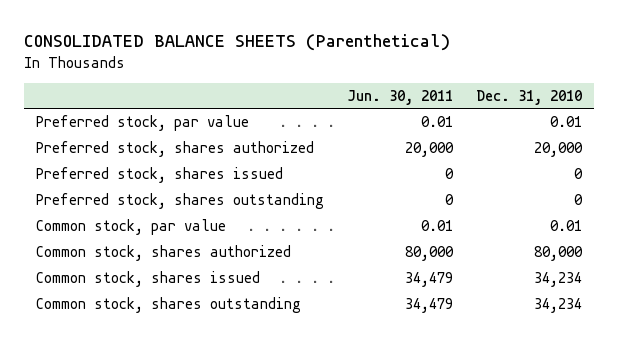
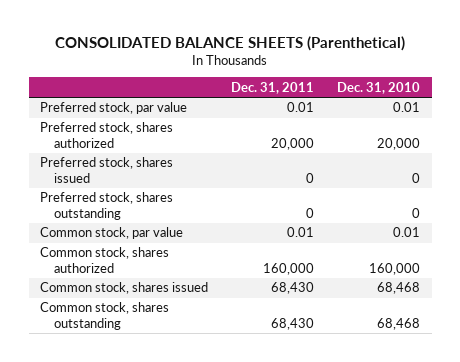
- | Jun. 30, 2011 | Dec. 31, 2010
+ | Dec. 31, 2011 | Dec. 31, 2010
- Common stock, shares authorized | 80,000 | 80,000
- Common stock, shares issued | 34,479 | 34,234
- Common stock, shares outstanding | 34,479 | 34,234
+ Common stock, shares authorized | 160,000 | 160,000
+ Common stock, shares issued | 68,430 | 68,468
+ Common stock, shares outstanding | 68,430 | 68,468

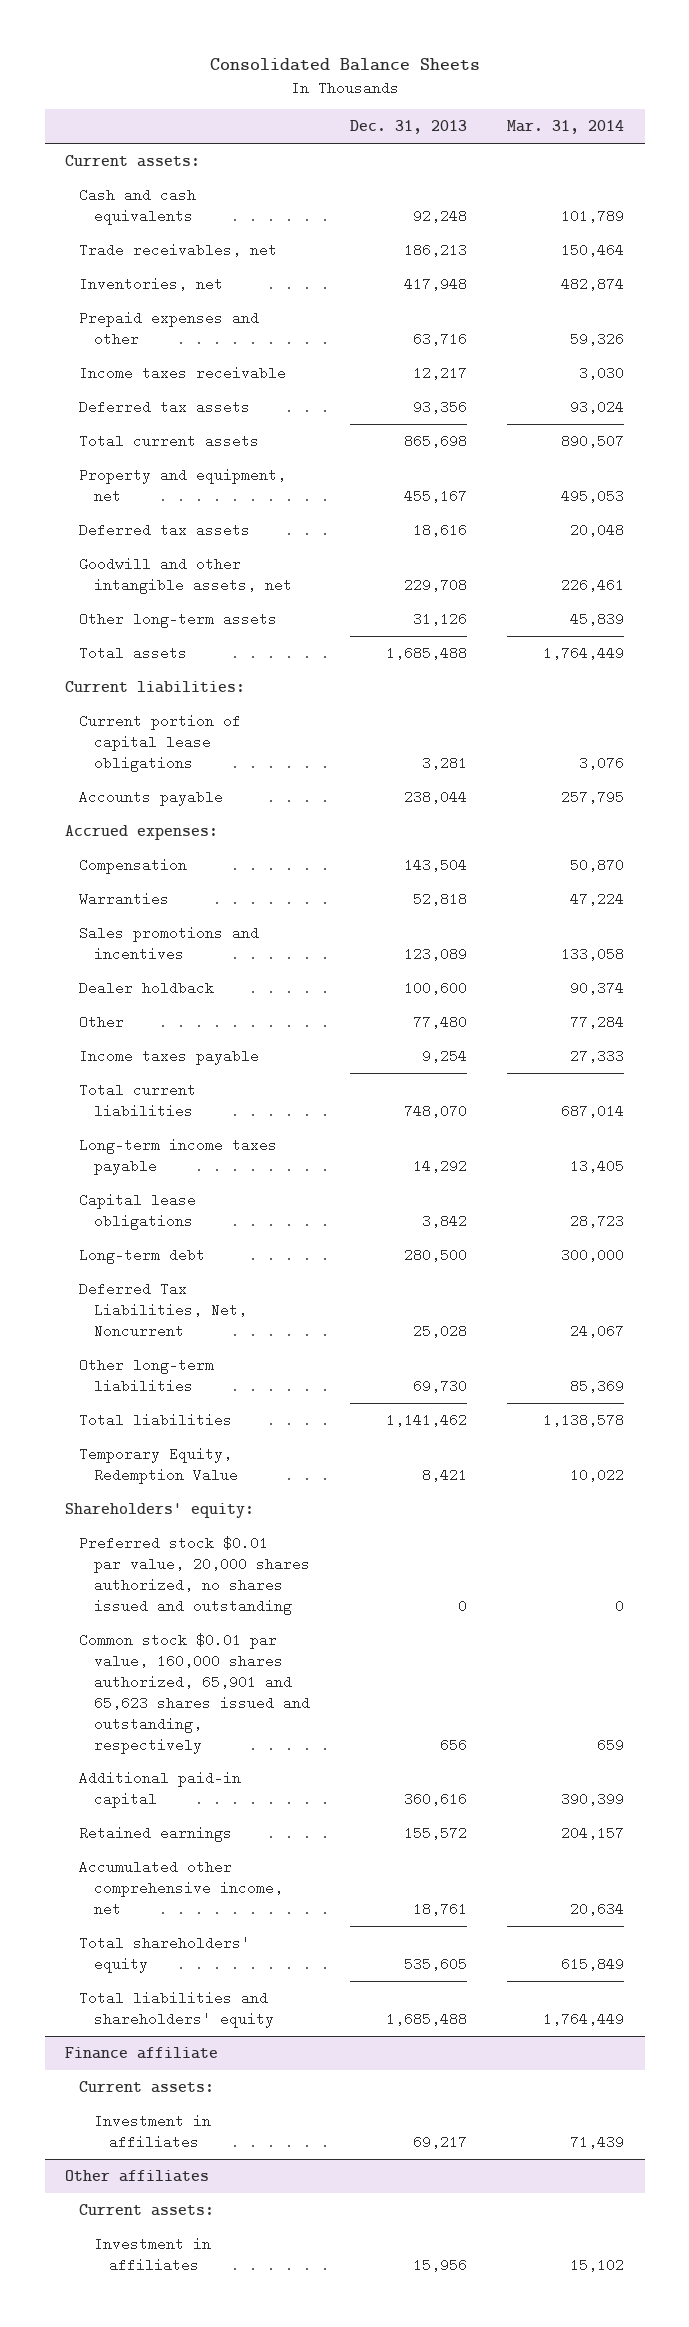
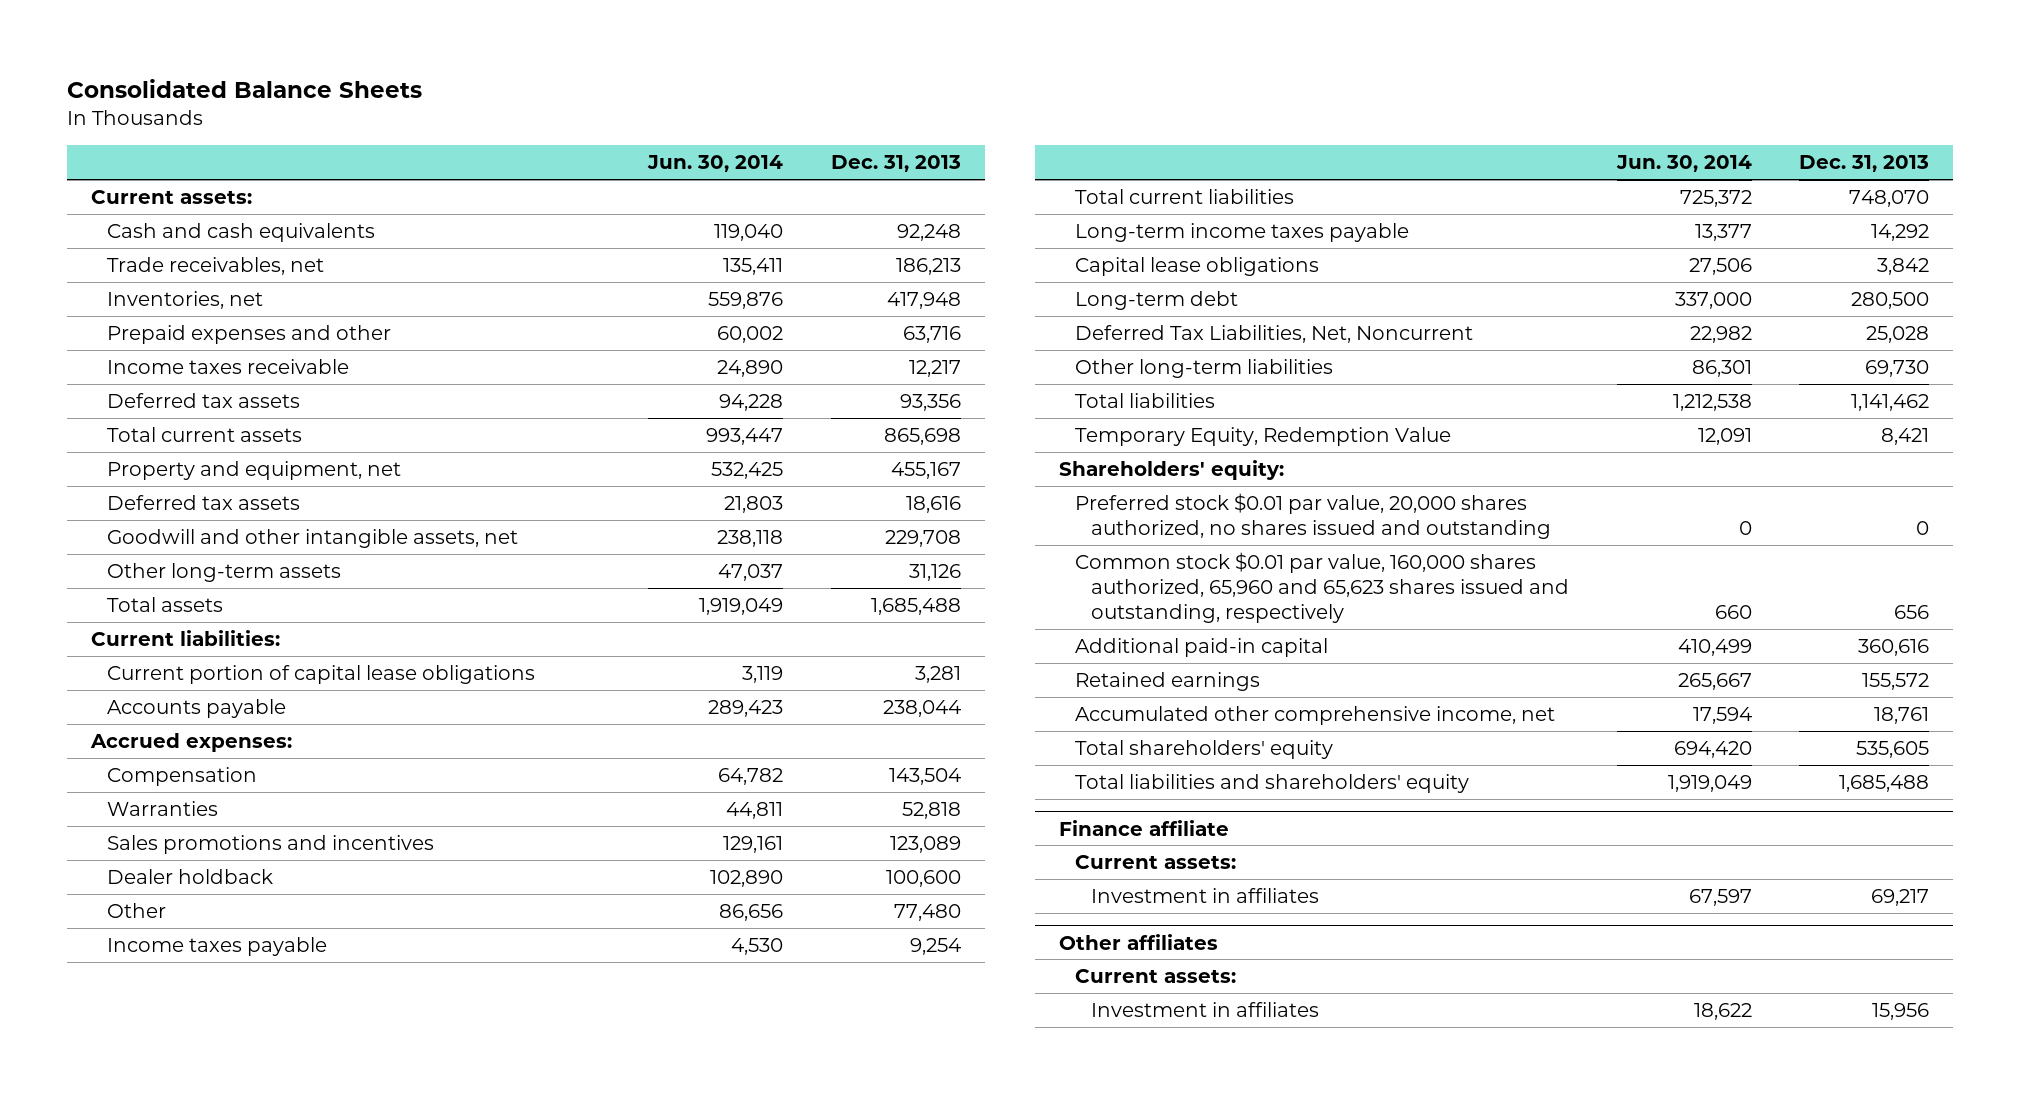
- | Dec. 31, 2013 | Mar. 31, 2014
+ | Jun. 30, 2014 | Dec. 31, 2013
- Common stock $0.01 par value, 160,000 shares authorized, 65,901 and 65,623 shares issued and outstanding, respectively | 656 | 659
+ Common stock $0.01 par value, 160,000 shares authorized, 65,960 and 65,623 shares issued and outstanding, respectively | 660 | 656

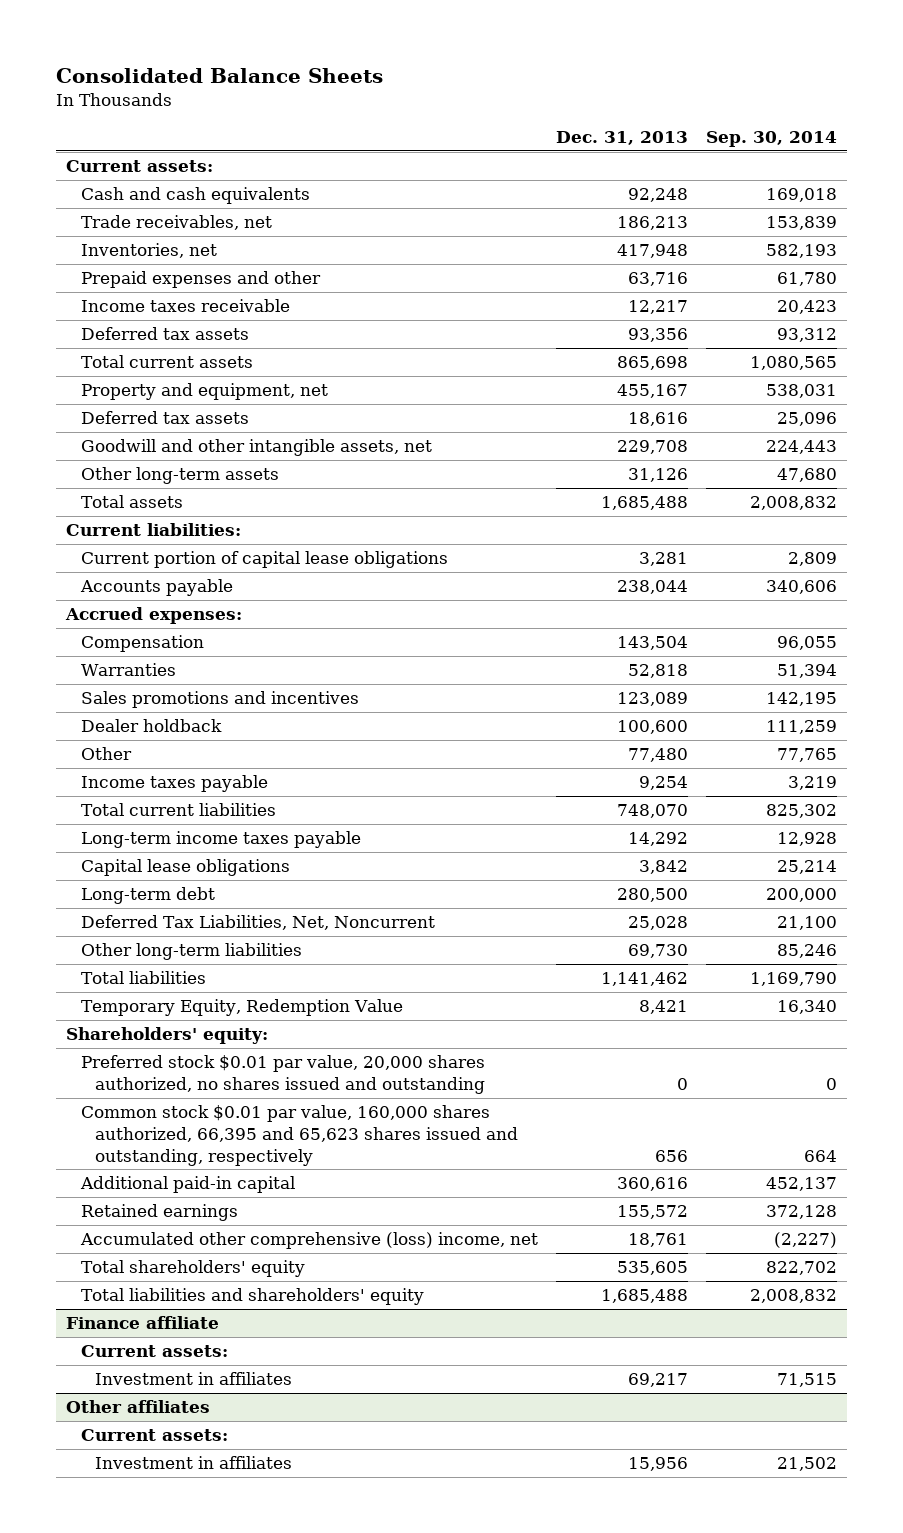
- | Jun. 30, 2014 | Dec. 31, 2013
+ | Dec. 31, 2013 | Sep. 30, 2014
- Common stock $0.01 par value, 160,000 shares authorized, 65,960 and 65,623 shares issued and outstanding, respectively | 660 | 656
+ Common stock $0.01 par value, 160,000 shares authorized, 66,395 and 65,623 shares issued and outstanding, respectively | 656 | 664
- Accumulated other comprehensive income, net | 17,594 | 18,761
+ Accumulated other comprehensive (loss) income, net | 18,761 | (2,227)

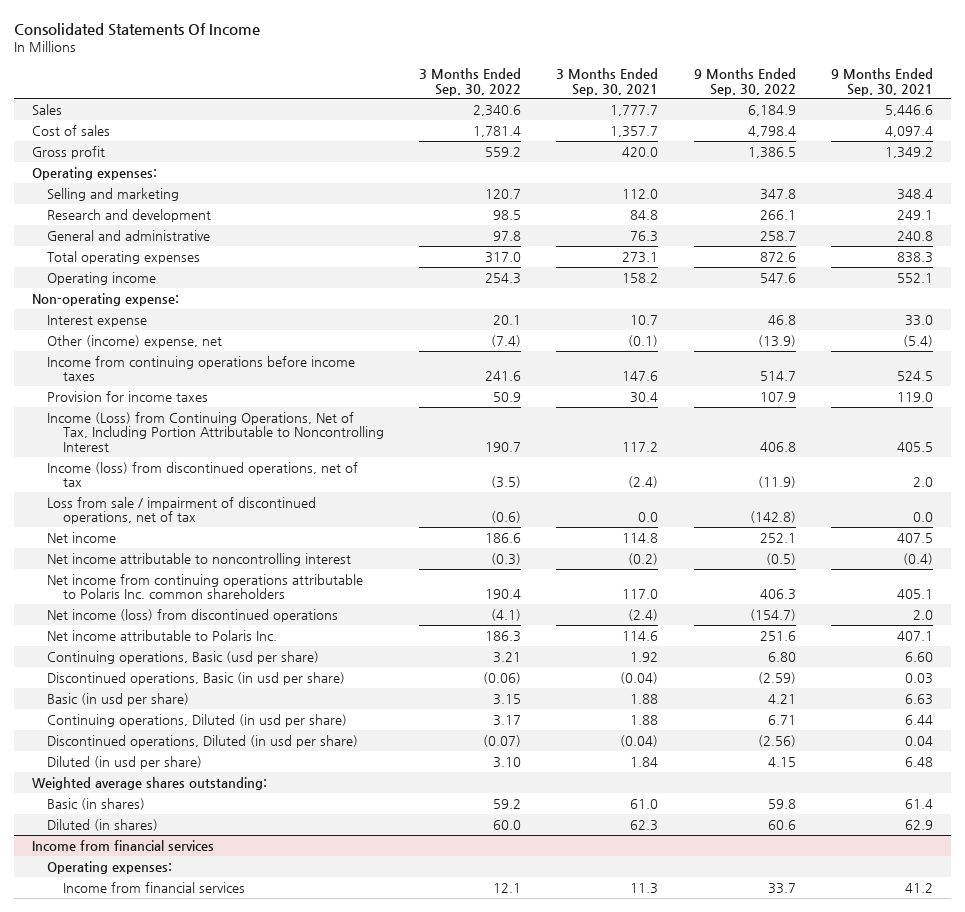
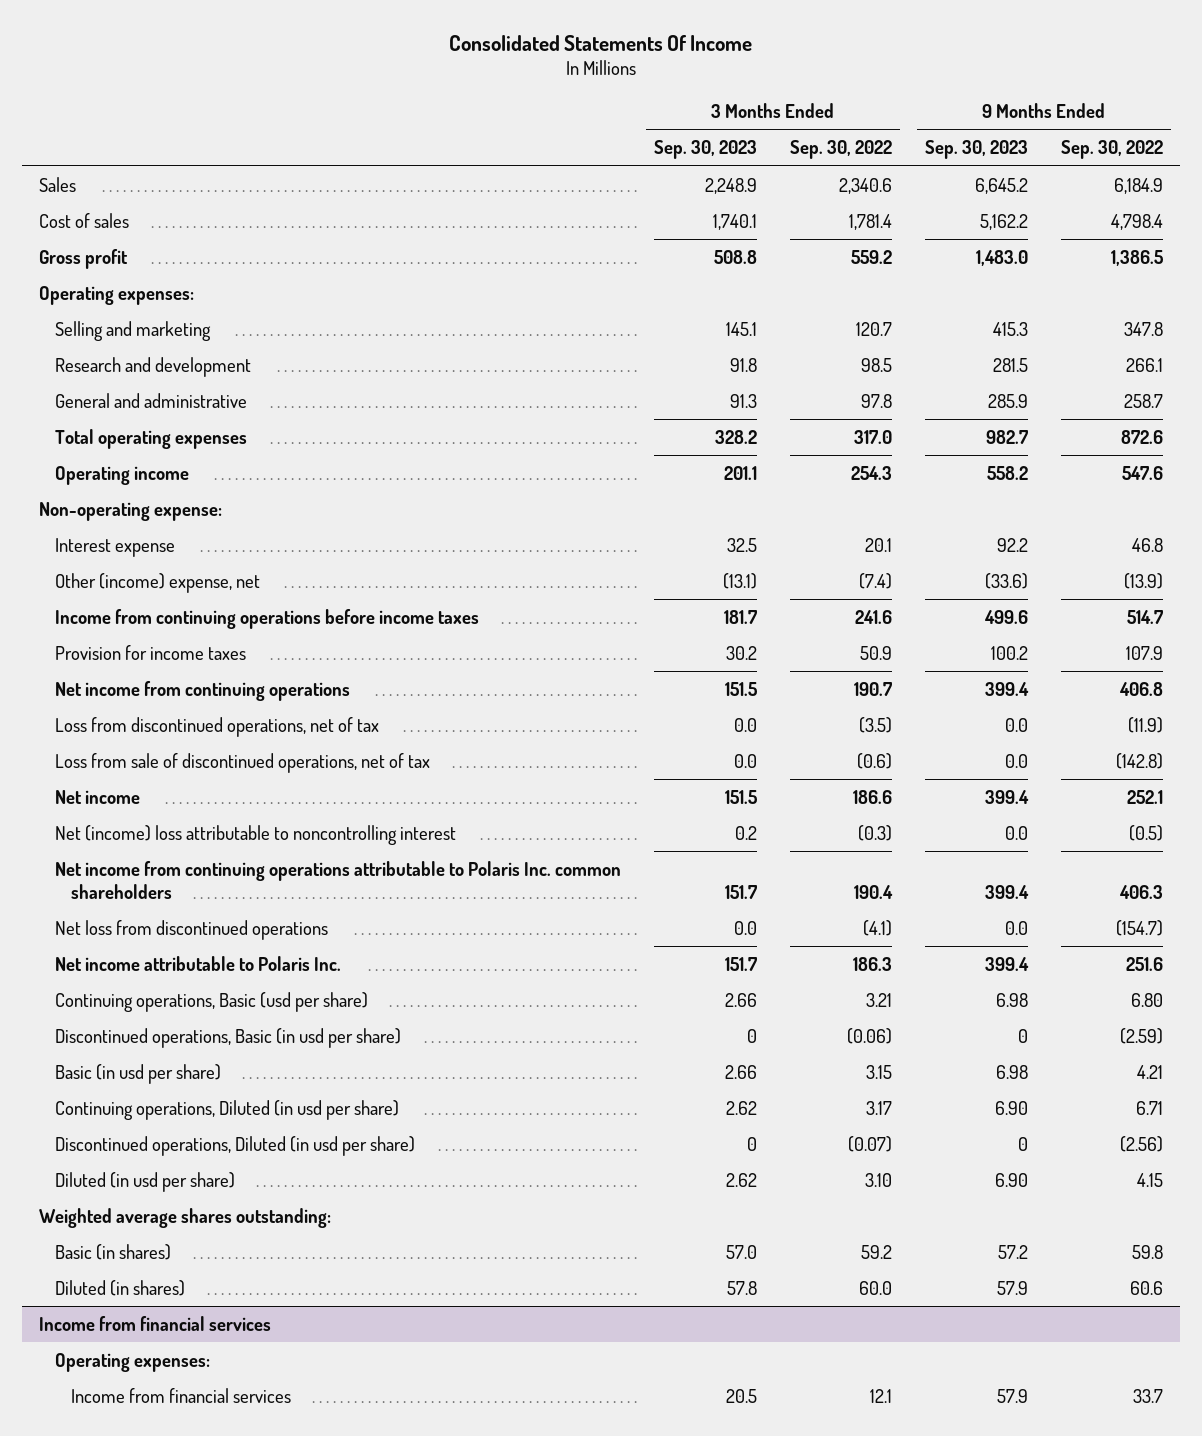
- | 3 Months Ended Sep. 30, 2022 | 3 Months Ended Sep. 30, 2021 | 9 Months Ended Sep. 30, 2022 | 9 Months Ended Sep. 30, 2021
+ | 3 Months Ended Sep. 30, 2023 | 3 Months Ended Sep. 30, 2022 | 9 Months Ended Sep. 30, 2023 | 9 Months Ended Sep. 30, 2022
- Income (Loss) from Continuing Operations, Net of Tax, Including Portion Attributable to Noncontrolling Interest | 190.7 | 117.2 | 406.8 | 405.5
- Income (loss) from discontinued operations, net of tax | (3.5) | (2.4) | (11.9) | 2.0
- Loss from sale / impairment of discontinued operations, net of tax | (0.6) | 0.0 | (142.8) | 0.0
+ Net income from continuing operations | 151.5 | 190.7 | 399.4 | 406.8
+ Loss from discontinued operations, net of tax | 0.0 | (3.5) | 0.0 | (11.9)
+ Loss from sale of discontinued operations, net of tax | 0.0 | (0.6) | 0.0 | (142.8)
- Net income attributable to noncontrolling interest | (0.3) | (0.2) | (0.5) | (0.4)
+ Net (income) loss attributable to noncontrolling interest | 0.2 | (0.3) | 0.0 | (0.5)
- Net income (loss) from discontinued operations | (4.1) | (2.4) | (154.7) | 2.0
+ Net loss from discontinued operations | 0.0 | (4.1) | 0.0 | (154.7)

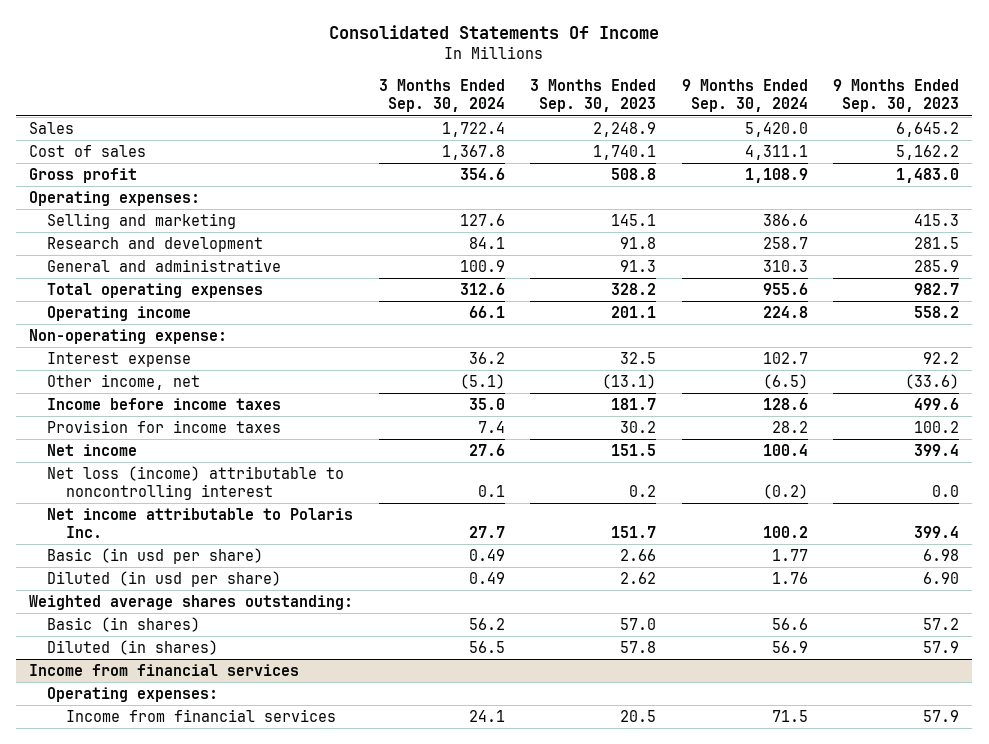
- | 3 Months Ended Sep. 30, 2023 | 3 Months Ended Sep. 30, 2022 | 9 Months Ended Sep. 30, 2023 | 9 Months Ended Sep. 30, 2022
+ | 3 Months Ended Sep. 30, 2024 | 3 Months Ended Sep. 30, 2023 | 9 Months Ended Sep. 30, 2024 | 9 Months Ended Sep. 30, 2023
- Other (income) expense, net | (13.1) | (7.4) | (33.6) | (13.9)
- Income from continuing operations before income taxes | 181.7 | 241.6 | 499.6 | 514.7
+ Other income, net | (5.1) | (13.1) | (6.5) | (33.6)
+ Income before income taxes | 35.0 | 181.7 | 128.6 | 499.6
- Net income from continuing operations | 151.5 | 190.7 | 399.4 | 406.8
- Loss from discontinued operations, net of tax | 0.0 | (3.5) | 0.0 | (11.9)
- Loss from sale of discontinued operations, net of tax | 0.0 | (0.6) | 0.0 | (142.8)
- Net (income) loss attributable to noncontrolling interest | 0.2 | (0.3) | 0.0 | (0.5)
- Net income from continuing operations attributable to Polaris Inc. common shareholders | 151.7 | 190.4 | 399.4 | 406.3
- Net loss from discontinued operations | 0.0 | (4.1) | 0.0 | (154.7)
+ Net loss (income) attributable to noncontrolling interest | 0.1 | 0.2 | (0.2) | 0.0
- Continuing operations, Basic (usd per share) | 2.66 | 3.21 | 6.98 | 6.80
- Discontinued operations, Basic (in usd per share) | 0 | (0.06) | 0 | (2.59)
- Continuing operations, Diluted (in usd per share) | 2.62 | 3.17 | 6.90 | 6.71
- Discontinued operations, Diluted (in usd per share) | 0 | (0.07) | 0 | (2.56)

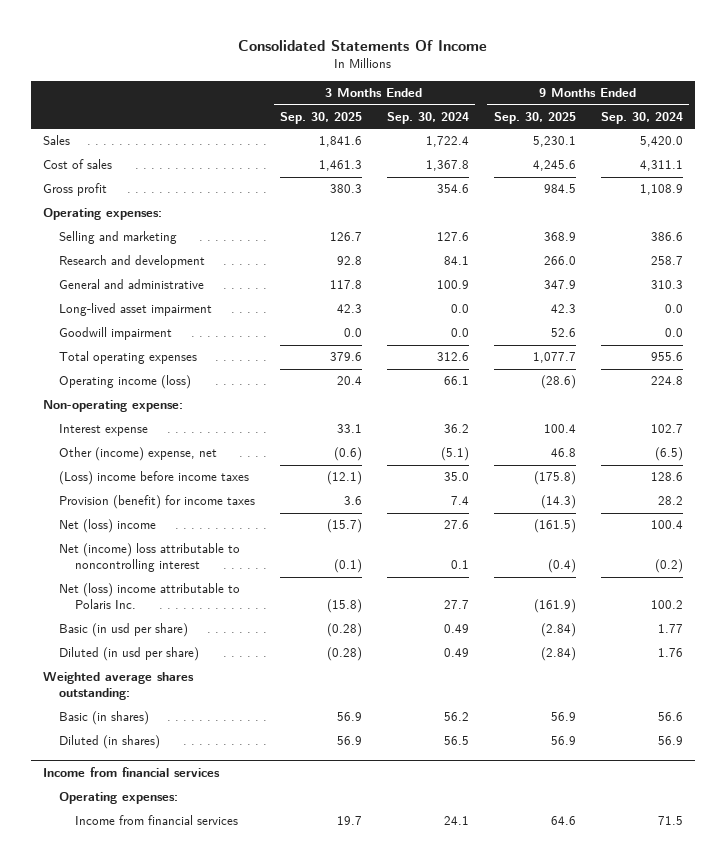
- | 3 Months Ended Sep. 30, 2024 | 3 Months Ended Sep. 30, 2023 | 9 Months Ended Sep. 30, 2024 | 9 Months Ended Sep. 30, 2023
+ | 3 Months Ended Sep. 30, 2025 | 3 Months Ended Sep. 30, 2024 | 9 Months Ended Sep. 30, 2025 | 9 Months Ended Sep. 30, 2024
+ Long-lived asset impairment | 42.3 | 0.0 | 42.3 | 0.0
+ Goodwill impairment | 0.0 | 0.0 | 52.6 | 0.0
- Operating income | 66.1 | 201.1 | 224.8 | 558.2
+ Operating income (loss) | 20.4 | 66.1 | (28.6) | 224.8
- Other income, net | (5.1) | (13.1) | (6.5) | (33.6)
- Income before income taxes | 35.0 | 181.7 | 128.6 | 499.6
- Provision for income taxes | 7.4 | 30.2 | 28.2 | 100.2
- Net income | 27.6 | 151.5 | 100.4 | 399.4
- Net loss (income) attributable to noncontrolling interest | 0.1 | 0.2 | (0.2) | 0.0
- Net income attributable to Polaris Inc. | 27.7 | 151.7 | 100.2 | 399.4
+ Other (income) expense, net | (0.6) | (5.1) | 46.8 | (6.5)
+ (Loss) income before income taxes | (12.1) | 35.0 | (175.8) | 128.6
+ Provision (benefit) for income taxes | 3.6 | 7.4 | (14.3) | 28.2
+ Net (loss) income | (15.7) | 27.6 | (161.5) | 100.4
+ Net (income) loss attributable to noncontrolling interest | (0.1) | 0.1 | (0.4) | (0.2)
+ Net (loss) income attributable to Polaris Inc. | (15.8) | 27.7 | (161.9) | 100.2

